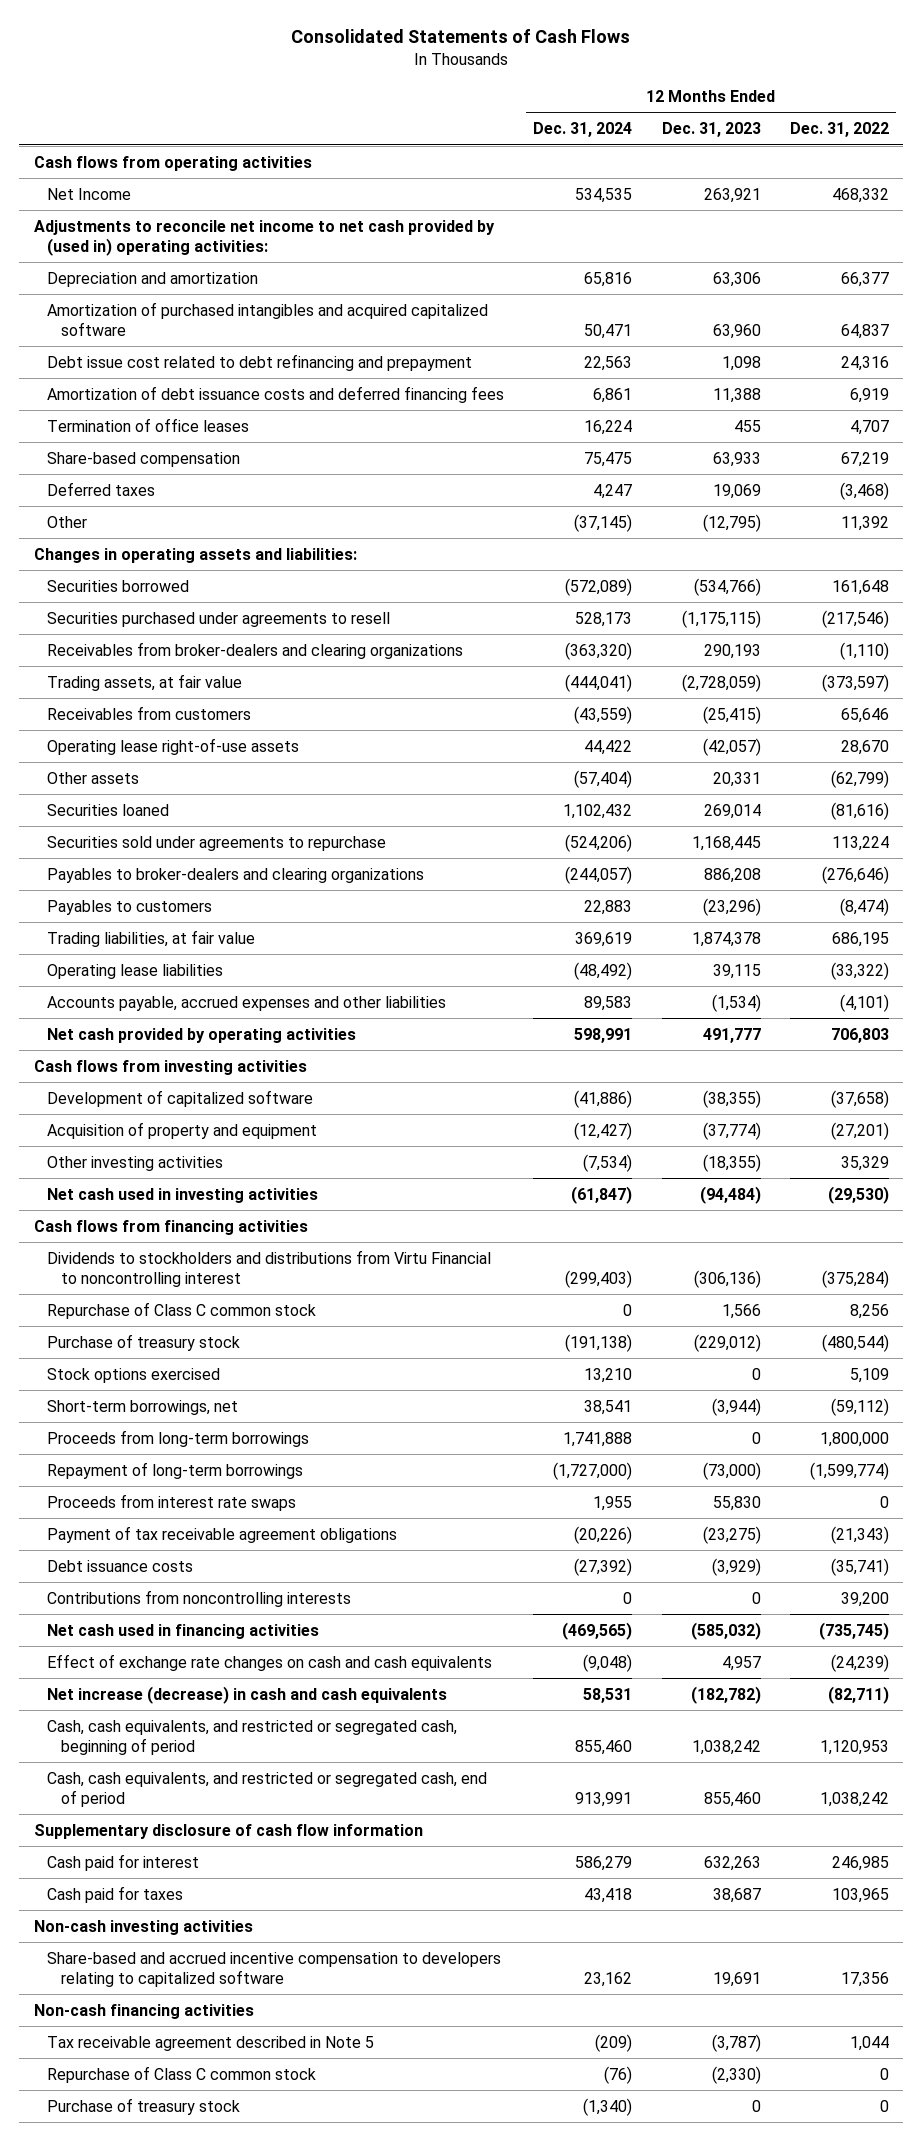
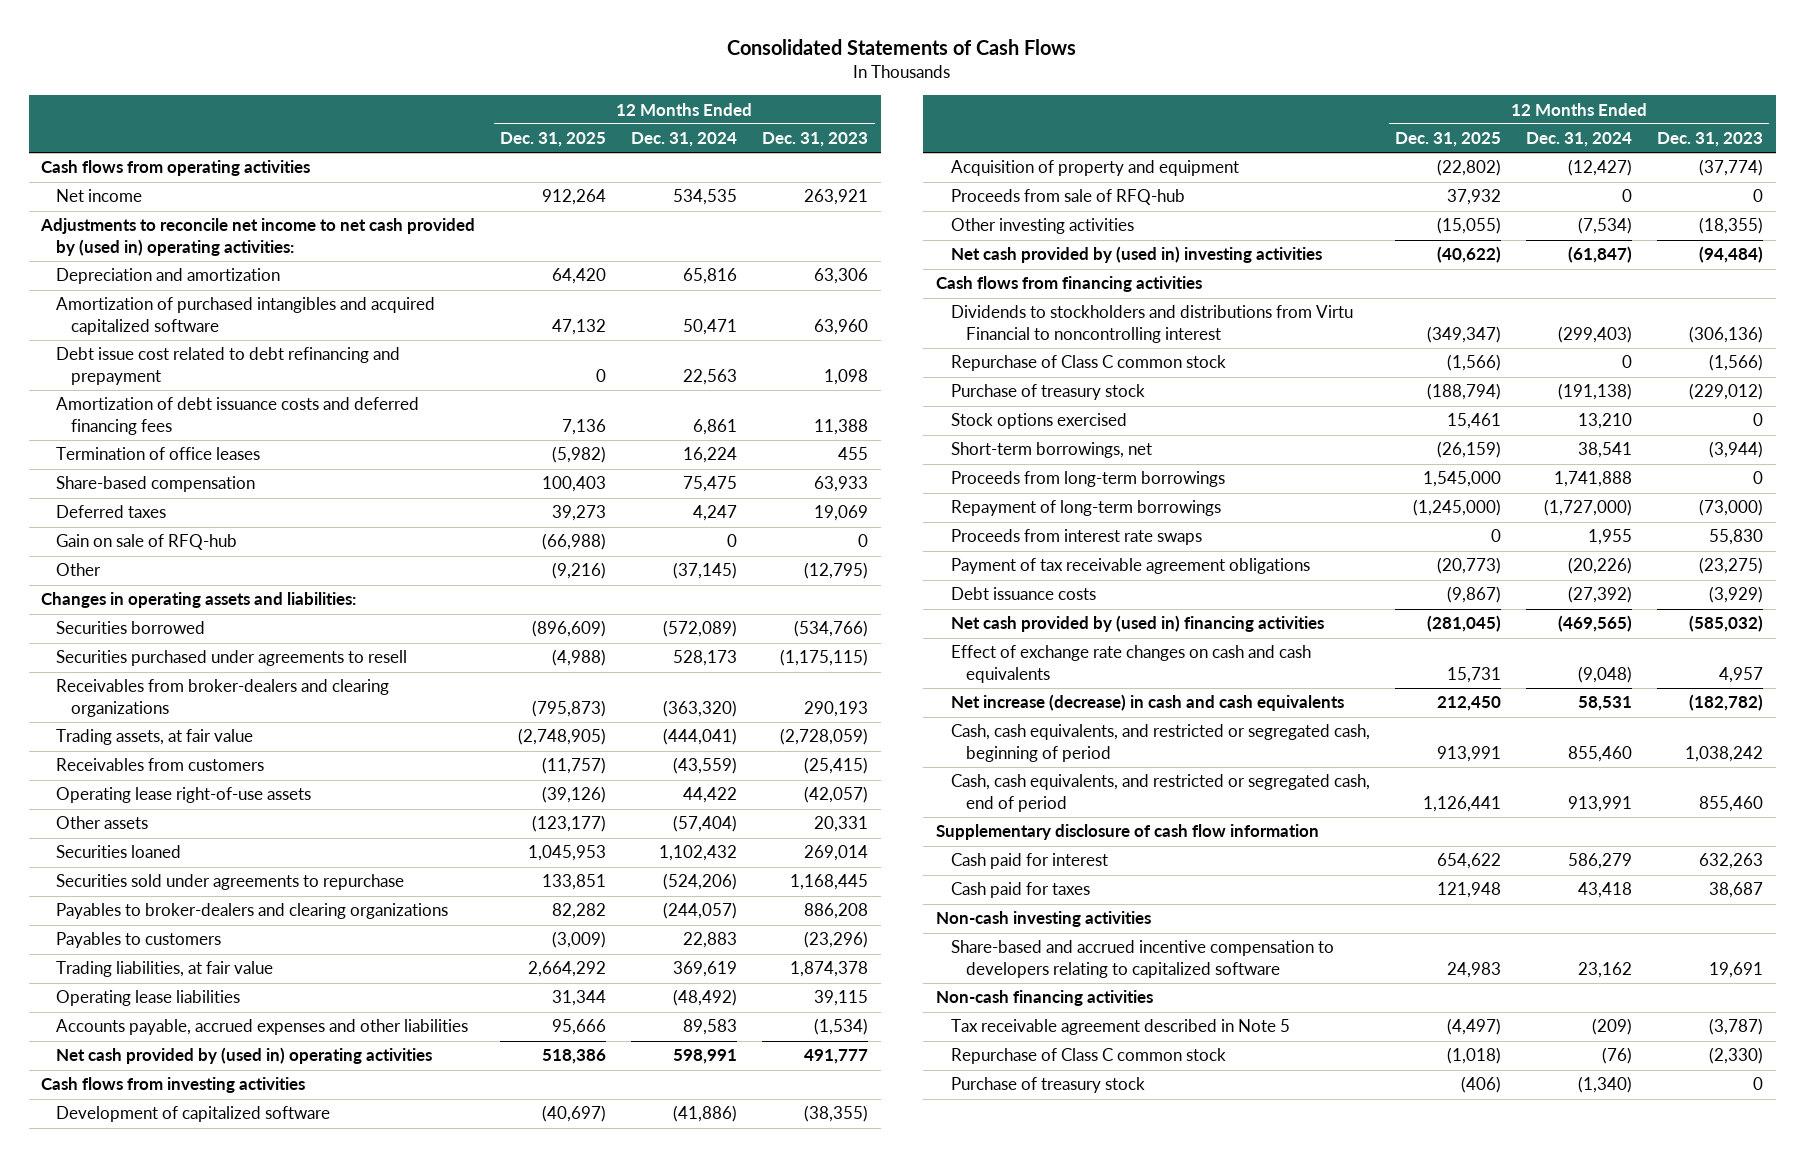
- | 12 Months Ended Dec. 31, 2024 | 12 Months Ended Dec. 31, 2023 | 12 Months Ended Dec. 31, 2022
+ | 12 Months Ended Dec. 31, 2025 | 12 Months Ended Dec. 31, 2024 | 12 Months Ended Dec. 31, 2023
- Net Income | 534,535 | 263,921 | 468,332
+ Net income | 912,264 | 534,535 | 263,921
+ Gain on sale of RFQ-hub | (66,988) | 0 | 0
- Net cash provided by operating activities | 598,991 | 491,777 | 706,803
+ Net cash provided by (used in) operating activities | 518,386 | 598,991 | 491,777
+ Proceeds from sale of RFQ-hub | 37,932 | 0 | 0
- Net cash used in investing activities | (61,847) | (94,484) | (29,530)
+ Net cash provided by (used in) investing activities | (40,622) | (61,847) | (94,484)
- Repurchase of Class C common stock | 0 | 1,566 | 8,256
+ Repurchase of Class C common stock | (1,566) | 0 | (1,566)
- Contributions from noncontrolling interests | 0 | 0 | 39,200
- Net cash used in financing activities | (469,565) | (585,032) | (735,745)
+ Net cash provided by (used in) financing activities | (281,045) | (469,565) | (585,032)

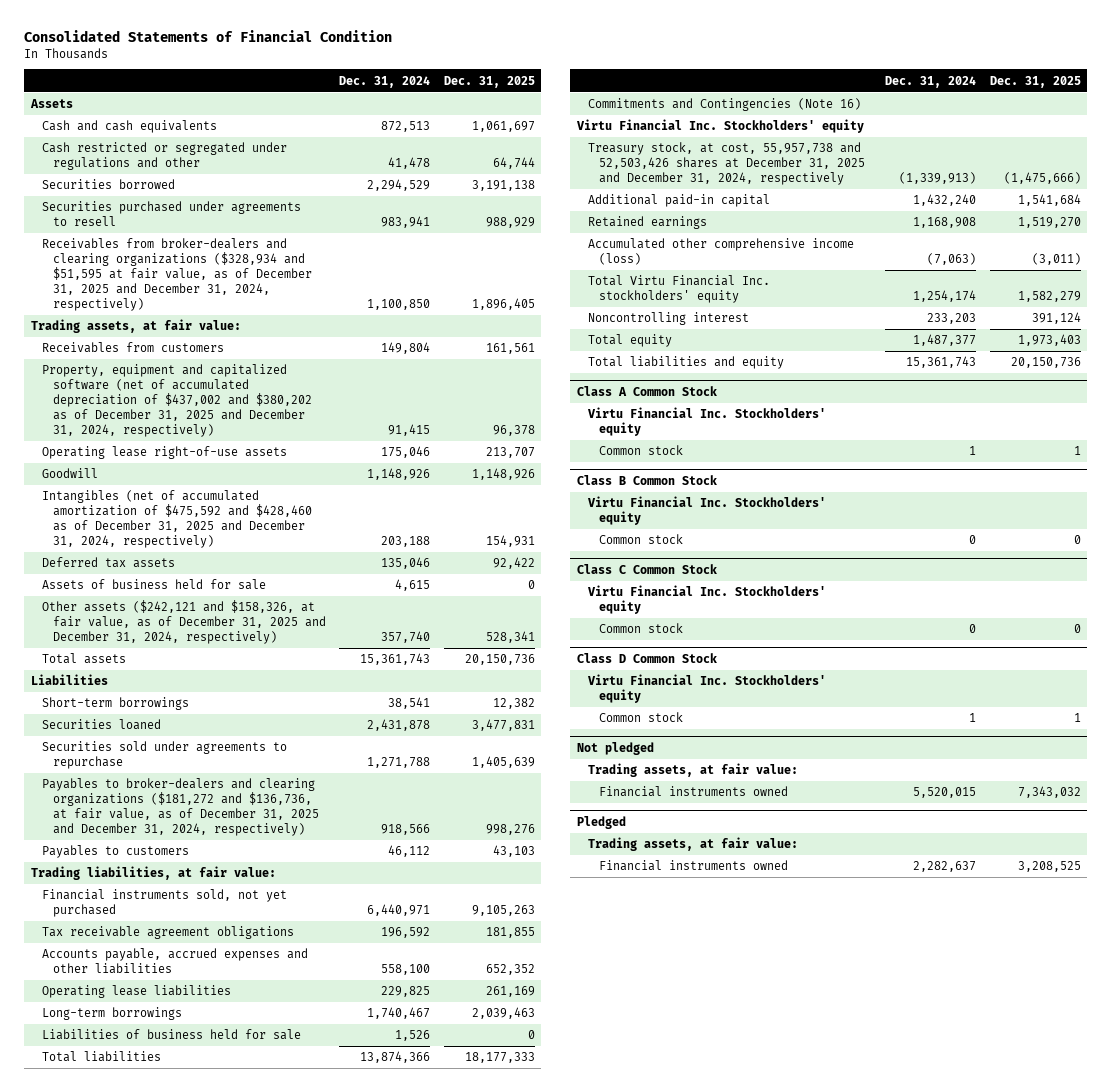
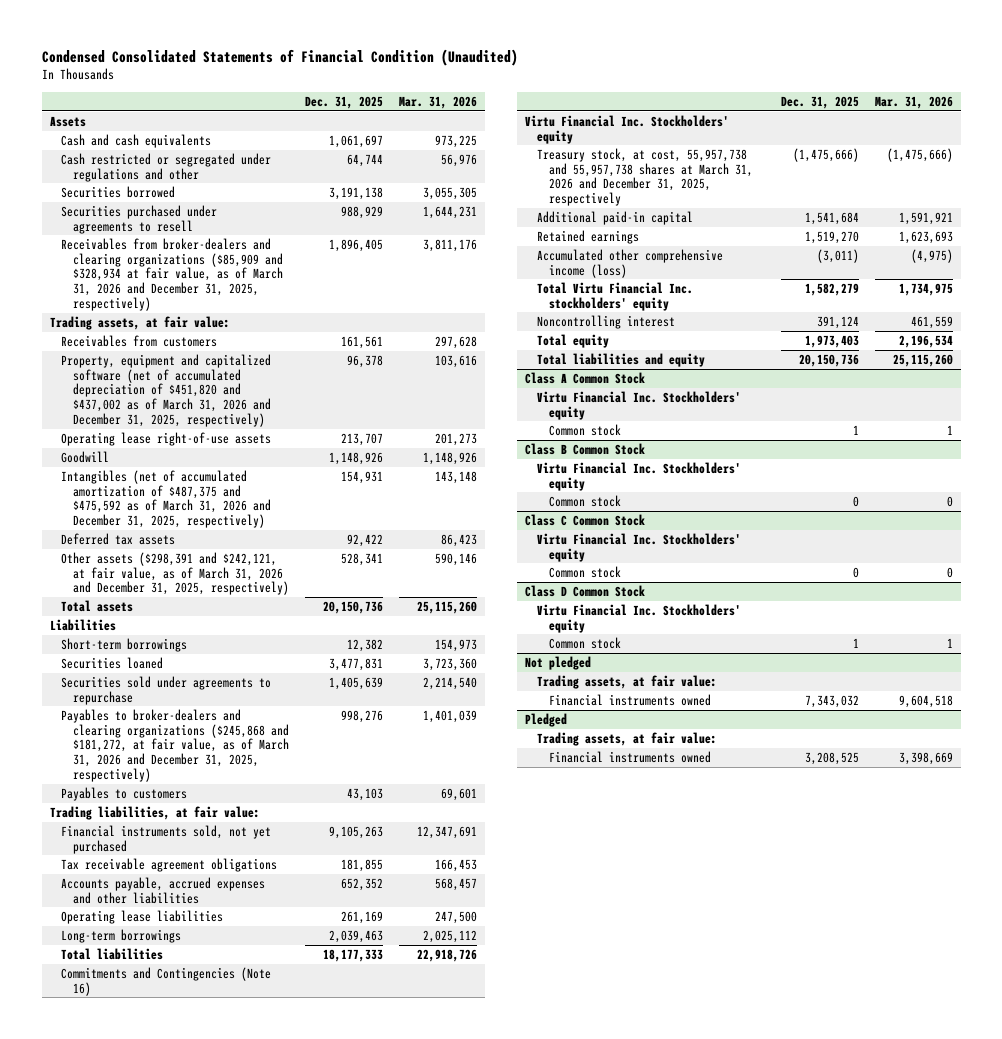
- Consolidated Statements of Financial Condition
+ Condensed Consolidated Statements of Financial Condition (Unaudited)
- | Dec. 31, 2024 | Dec. 31, 2025
+ | Dec. 31, 2025 | Mar. 31, 2026
- Receivables from broker-dealers and clearing organizations ($328,934 and $51,595 at fair value, as of December 31, 2025 and December 31, 2024, respectively) | 1,100,850 | 1,896,405
+ Receivables from broker-dealers and clearing organizations ($85,909 and $328,934 at fair value, as of March 31, 2026 and December 31, 2025, respectively) | 1,896,405 | 3,811,176
- Property, equipment and capitalized software (net of accumulated depreciation of $437,002 and $380,202 as of December 31, 2025 and December 31, 2024, respectively) | 91,415 | 96,378
+ Property, equipment and capitalized software (net of accumulated depreciation of $451,820 and $437,002 as of March 31, 2026 and December 31, 2025, respectively) | 96,378 | 103,616
- Intangibles (net of accumulated amortization of $475,592 and $428,460 as of December 31, 2025 and December 31, 2024, respectively) | 203,188 | 154,931
+ Intangibles (net of accumulated amortization of $487,375 and $475,592 as of March 31, 2026 and December 31, 2025, respectively) | 154,931 | 143,148
- Assets of business held for sale | 4,615 | 0
- Other assets ($242,121 and $158,326, at fair value, as of December 31, 2025 and December 31, 2024, respectively) | 357,740 | 528,341
+ Other assets ($298,391 and $242,121, at fair value, as of March 31, 2026 and December 31, 2025, respectively) | 528,341 | 590,146
- Payables to broker-dealers and clearing organizations ($181,272 and $136,736, at fair value, as of December 31, 2025 and December 31, 2024, respectively) | 918,566 | 998,276
+ Payables to broker-dealers and clearing organizations ($245,868 and $181,272, at fair value, as of March 31, 2026 and December 31, 2025, respectively) | 998,276 | 1,401,039
- Liabilities of business held for sale | 1,526 | 0
- Treasury stock, at cost, 55,957,738 and 52,503,426 shares at December 31, 2025 and December 31, 2024, respectively | (1,339,913) | (1,475,666)
+ Treasury stock, at cost, 55,957,738 and 55,957,738 shares at March 31, 2026 and December 31, 2025, respectively | (1,475,666) | (1,475,666)

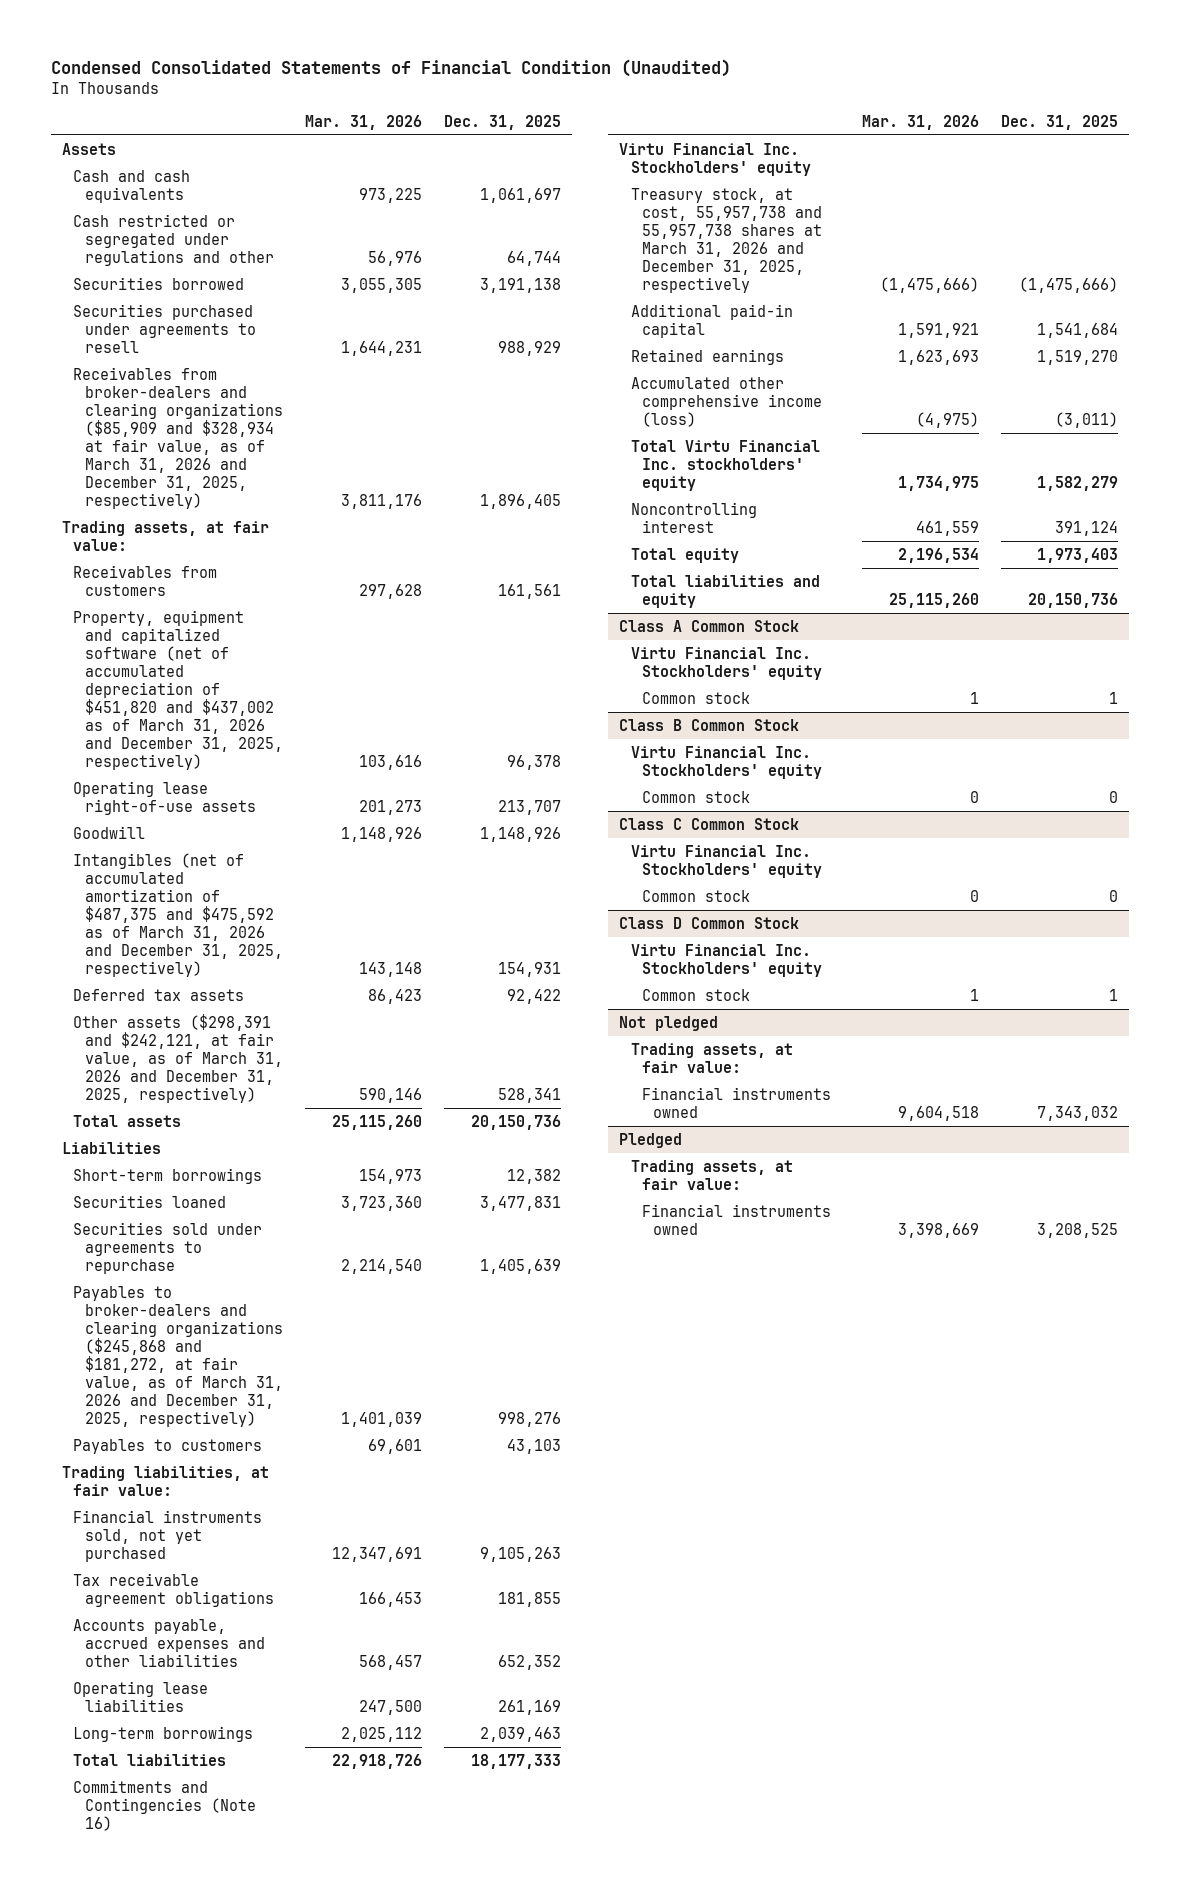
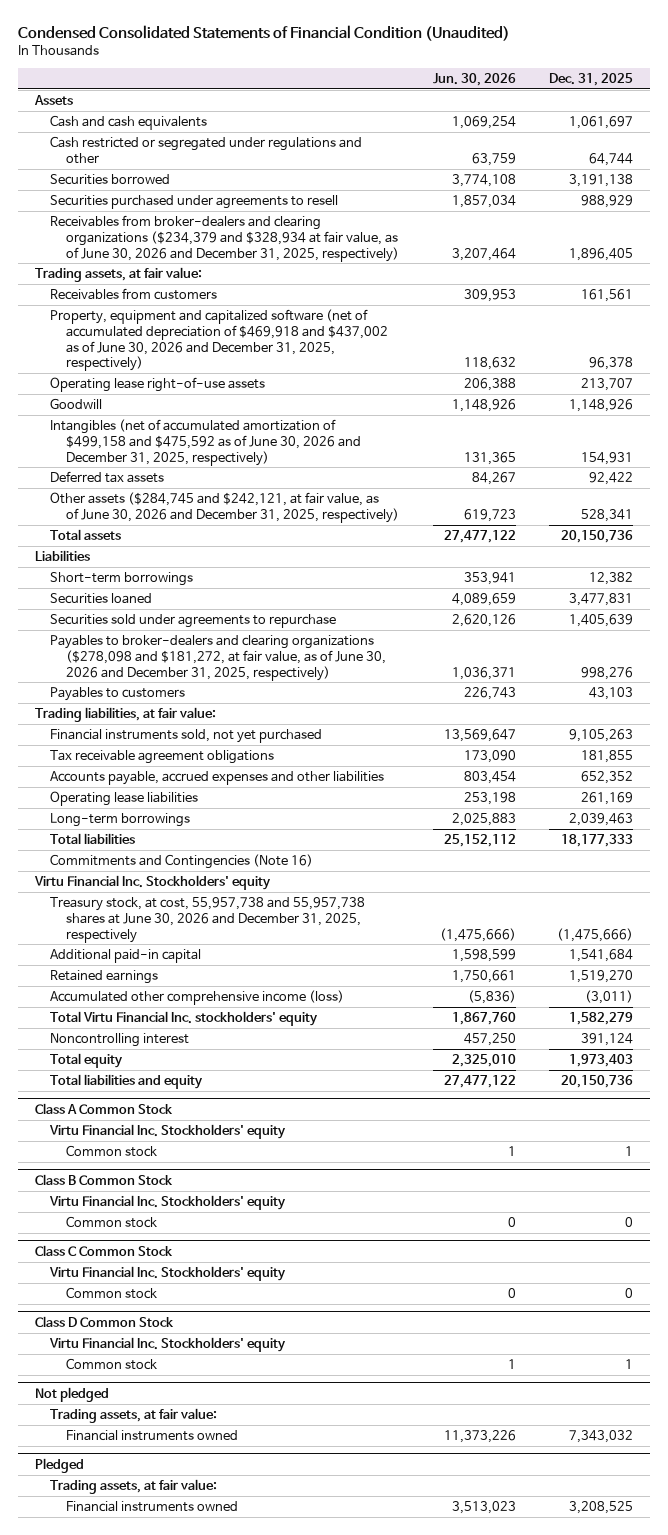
- | Mar. 31, 2026 | Dec. 31, 2025
+ | Jun. 30, 2026 | Dec. 31, 2025
- Receivables from broker-dealers and clearing organizations ($85,909 and $328,934 at fair value, as of March 31, 2026 and December 31, 2025, respectively) | 3,811,176 | 1,896,405
+ Receivables from broker-dealers and clearing organizations ($234,379 and $328,934 at fair value, as of June 30, 2026 and December 31, 2025, respectively) | 3,207,464 | 1,896,405
- Property, equipment and capitalized software (net of accumulated depreciation of $451,820 and $437,002 as of March 31, 2026 and December 31, 2025, respectively) | 103,616 | 96,378
+ Property, equipment and capitalized software (net of accumulated depreciation of $469,918 and $437,002 as of June 30, 2026 and December 31, 2025, respectively) | 118,632 | 96,378
- Intangibles (net of accumulated amortization of $487,375 and $475,592 as of March 31, 2026 and December 31, 2025, respectively) | 143,148 | 154,931
+ Intangibles (net of accumulated amortization of $499,158 and $475,592 as of June 30, 2026 and December 31, 2025, respectively) | 131,365 | 154,931
- Other assets ($298,391 and $242,121, at fair value, as of March 31, 2026 and December 31, 2025, respectively) | 590,146 | 528,341
+ Other assets ($284,745 and $242,121, at fair value, as of June 30, 2026 and December 31, 2025, respectively) | 619,723 | 528,341
- Payables to broker-dealers and clearing organizations ($245,868 and $181,272, at fair value, as of March 31, 2026 and December 31, 2025, respectively) | 1,401,039 | 998,276
+ Payables to broker-dealers and clearing organizations ($278,098 and $181,272, at fair value, as of June 30, 2026 and December 31, 2025, respectively) | 1,036,371 | 998,276
- Treasury stock, at cost, 55,957,738 and 55,957,738 shares at March 31, 2026 and December 31, 2025, respectively | (1,475,666) | (1,475,666)
+ Treasury stock, at cost, 55,957,738 and 55,957,738 shares at June 30, 2026 and December 31, 2025, respectively | (1,475,666) | (1,475,666)

